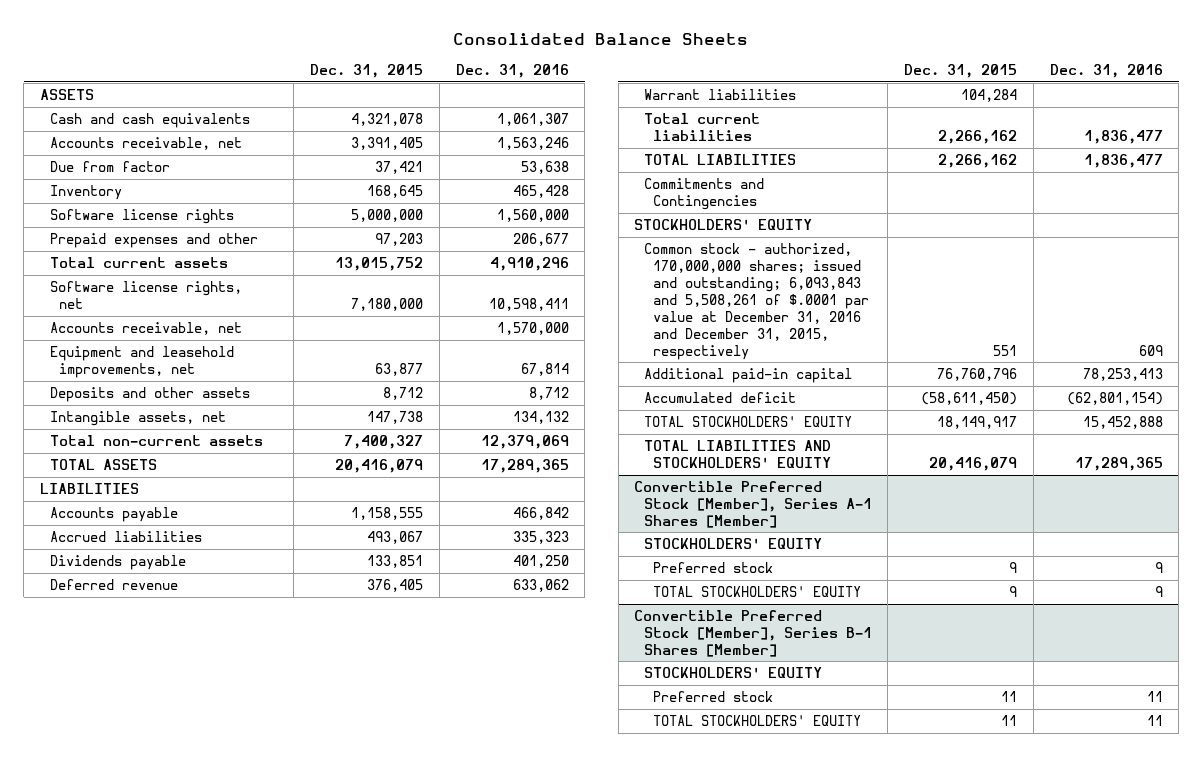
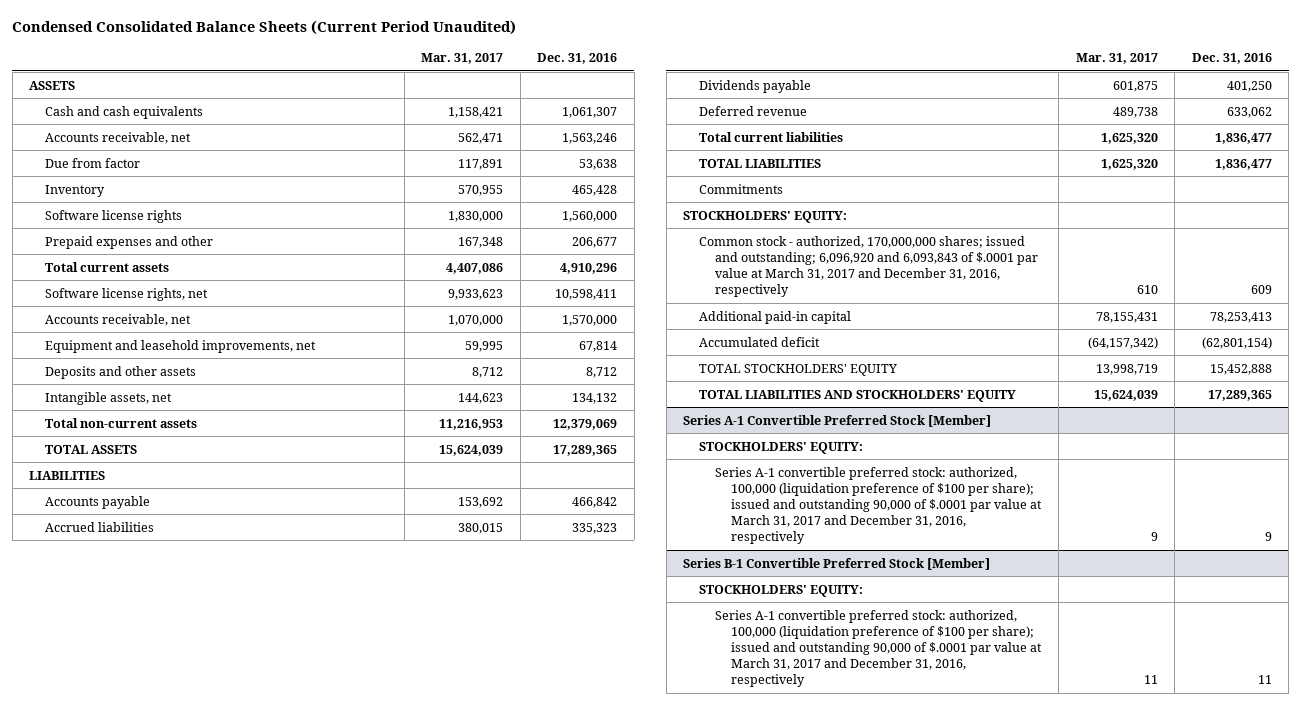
- Consolidated Balance Sheets
+ Condensed Consolidated Balance Sheets (Current Period Unaudited)
- | Dec. 31, 2015 | Dec. 31, 2016
+ | Mar. 31, 2017 | Dec. 31, 2016
- Warrant liabilities | 104,284 |
- Commitments and Contingencies
- STOCKHOLDERS' EQUITY
- Common stock - authorized, 170,000,000 shares; issued and outstanding; 6,093,843 and 5,508,261 of $.0001 par value at December 31, 2016 and December 31, 2015, respectively | 551 | 609
+ Commitments
+ STOCKHOLDERS' EQUITY:
+ Common stock - authorized, 170,000,000 shares; issued and outstanding; 6,096,920 and 6,093,843 of $.0001 par value at March 31, 2017 and December 31, 2016, respectively | 610 | 609
- Convertible Preferred Stock [Member], Series A-1 Shares [Member]
- STOCKHOLDERS' EQUITY
- Preferred stock | 9 | 9
- TOTAL STOCKHOLDERS' EQUITY | 9 | 9
- Convertible Preferred Stock [Member], Series B-1 Shares [Member]
- STOCKHOLDERS' EQUITY
- Preferred stock | 11 | 11
- TOTAL STOCKHOLDERS' EQUITY | 11 | 11
+ Series A-1 Convertible Preferred Stock [Member]
+ STOCKHOLDERS' EQUITY:
+ Series A-1 convertible preferred stock: authorized, 100,000 (liquidation preference of $100 per share); issued and outstanding 90,000 of $.0001 par value at March 31, 2017 and December 31, 2016, respectively | 9 | 9
+ Series B-1 Convertible Preferred Stock [Member]
+ STOCKHOLDERS' EQUITY:
+ Series A-1 convertible preferred stock: authorized, 100,000 (liquidation preference of $100 per share); issued and outstanding 90,000 of $.0001 par value at March 31, 2017 and December 31, 2016, respectively | 11 | 11

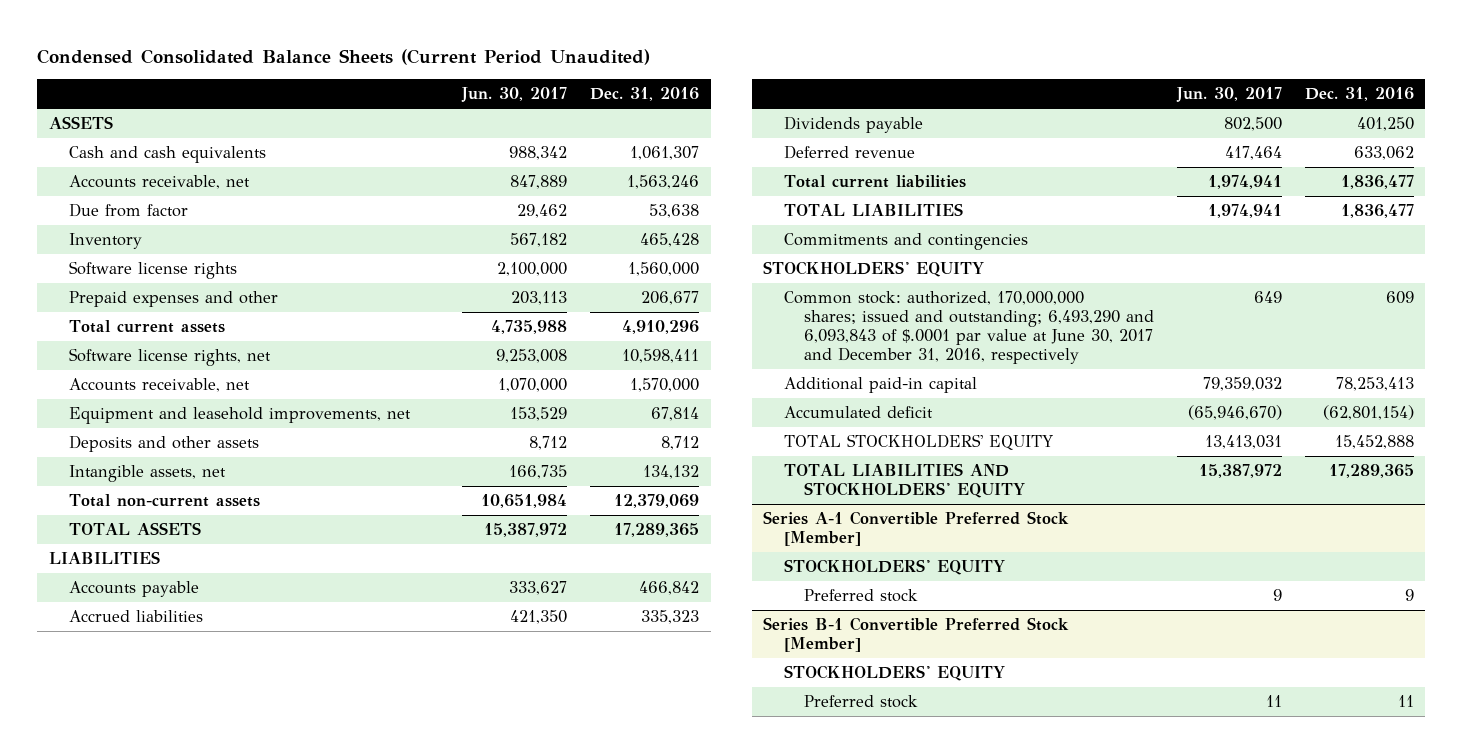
- | Mar. 31, 2017 | Dec. 31, 2016
+ | Jun. 30, 2017 | Dec. 31, 2016
- Commitments
- STOCKHOLDERS' EQUITY:
- Common stock - authorized, 170,000,000 shares; issued and outstanding; 6,096,920 and 6,093,843 of $.0001 par value at March 31, 2017 and December 31, 2016, respectively | 610 | 609
+ Commitments and contingencies
+ STOCKHOLDERS' EQUITY
+ Common stock: authorized, 170,000,000 shares; issued and outstanding; 6,493,290 and 6,093,843 of $.0001 par value at June 30, 2017 and December 31, 2016, respectively | 649 | 609
@ Series A-1 Convertible Preferred Stock [Member]
- STOCKHOLDERS' EQUITY:
- Series A-1 convertible preferred stock: authorized, 100,000 (liquidation preference of $100 per share); issued and outstanding 90,000 of $.0001 par value at March 31, 2017 and December 31, 2016, respectively | 9 | 9
+ STOCKHOLDERS' EQUITY
+ Preferred stock | 9 | 9
@ Series B-1 Convertible Preferred Stock [Member]
- STOCKHOLDERS' EQUITY:
- Series A-1 convertible preferred stock: authorized, 100,000 (liquidation preference of $100 per share); issued and outstanding 90,000 of $.0001 par value at March 31, 2017 and December 31, 2016, respectively | 11 | 11
+ STOCKHOLDERS' EQUITY
+ Preferred stock | 11 | 11

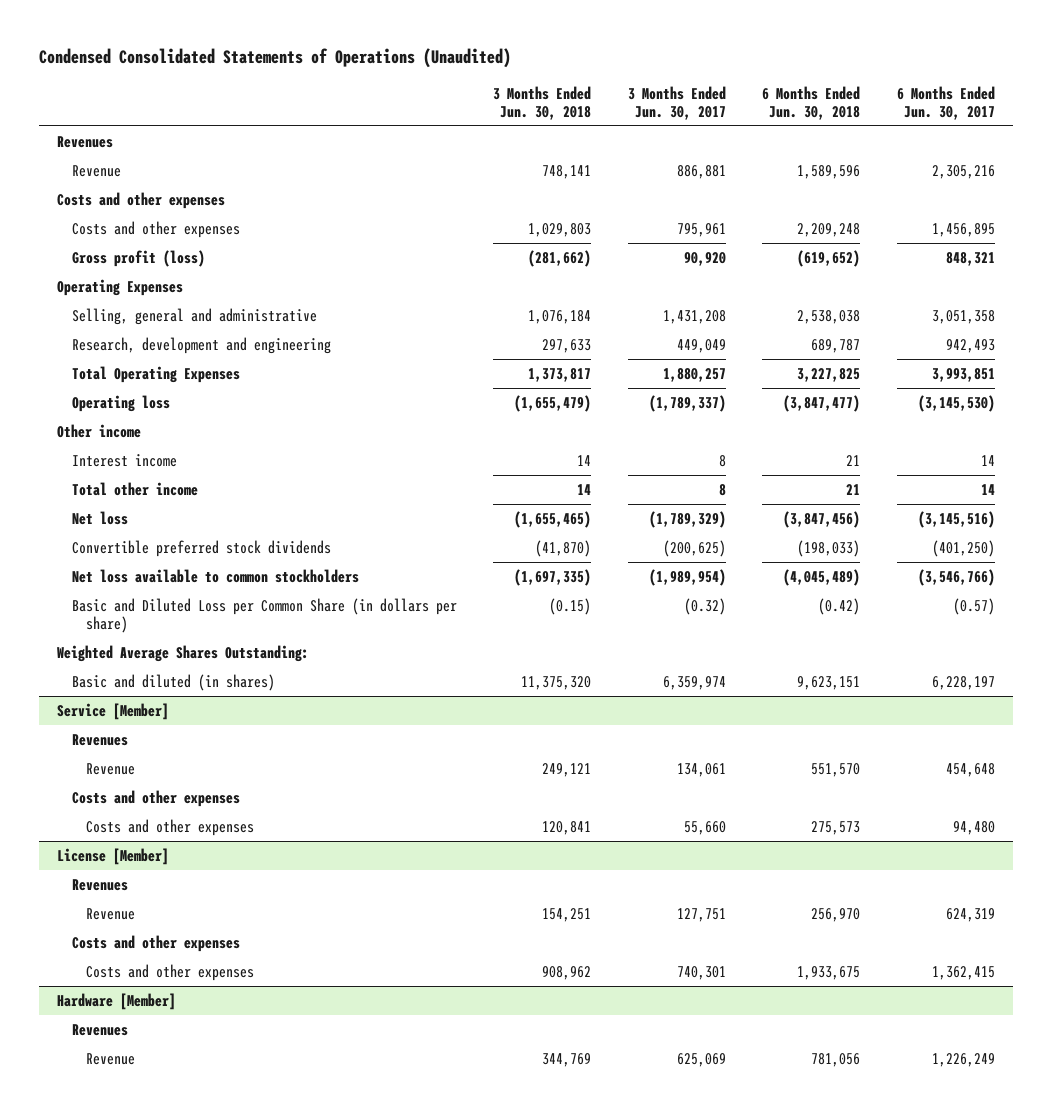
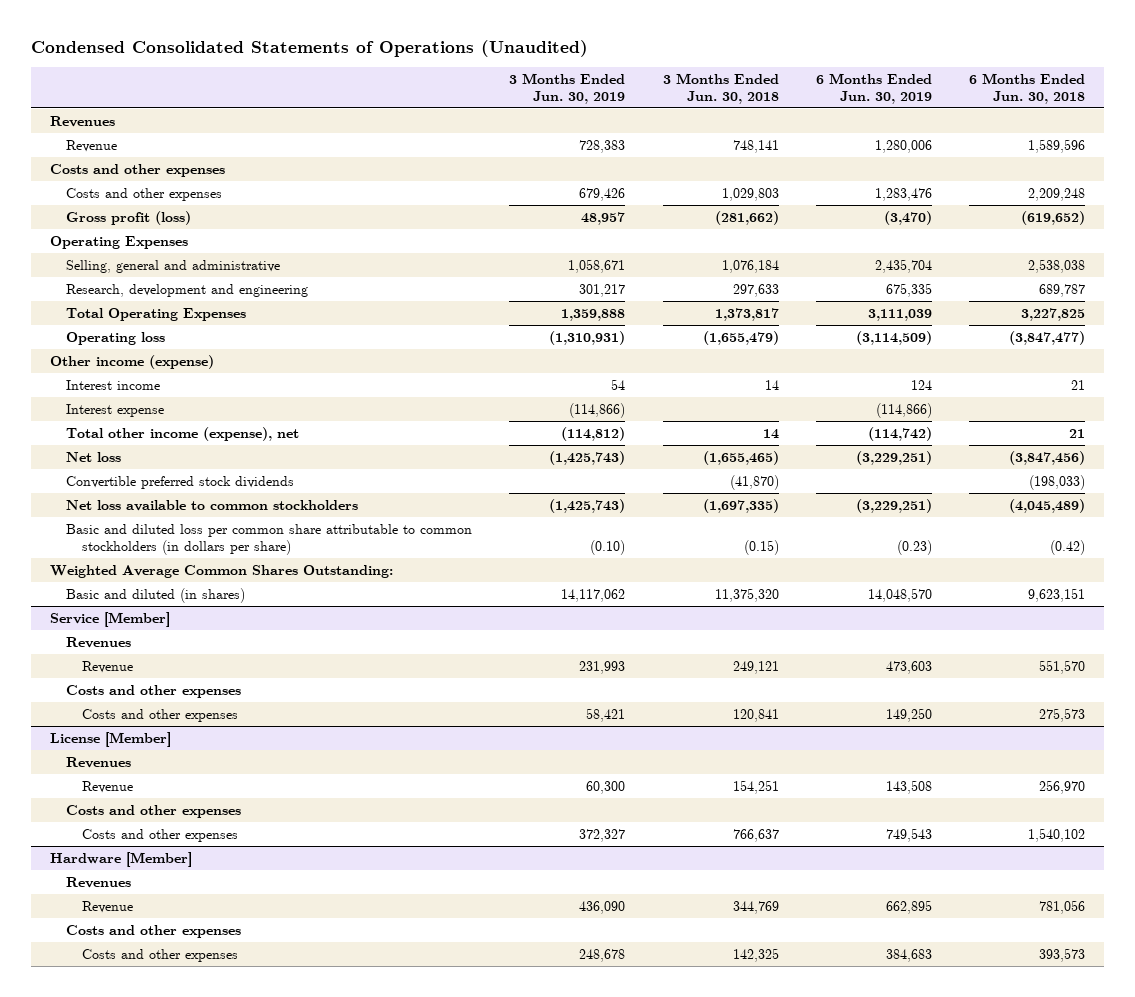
- | 3 Months Ended Jun. 30, 2018 | 3 Months Ended Jun. 30, 2017 | 6 Months Ended Jun. 30, 2018 | 6 Months Ended Jun. 30, 2017
+ | 3 Months Ended Jun. 30, 2019 | 3 Months Ended Jun. 30, 2018 | 6 Months Ended Jun. 30, 2019 | 6 Months Ended Jun. 30, 2018
- Other income
+ Other income (expense)
- Total other income | 14 | 8 | 21 | 14
+ Interest expense | (114,866) | | (114,866) |
+ Total other income (expense), net | (114,812) | 14 | (114,742) | 21
- Basic and Diluted Loss per Common Share (in dollars per share) | (0.15) | (0.32) | (0.42) | (0.57)
- Weighted Average Shares Outstanding:
+ Basic and diluted loss per common share attributable to common stockholders (in dollars per share) | (0.10) | (0.15) | (0.23) | (0.42)
+ Weighted Average Common Shares Outstanding:
@ License [Member]
- Costs and other expenses | 908,962 | 740,301 | 1,933,675 | 1,362,415
+ Costs and other expenses | 372,327 | 766,637 | 749,543 | 1,540,102
@ Hardware [Member]
+ Costs and other expenses
+ Costs and other expenses | 248,678 | 142,325 | 384,683 | 393,573

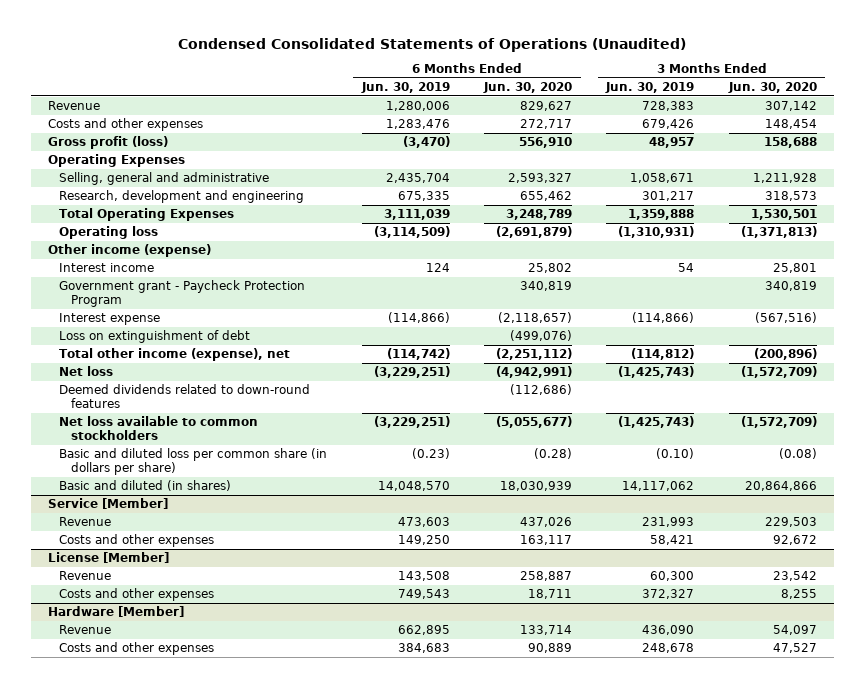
- | 3 Months Ended Jun. 30, 2019 | 3 Months Ended Jun. 30, 2018 | 6 Months Ended Jun. 30, 2019 | 6 Months Ended Jun. 30, 2018
+ | 6 Months Ended Jun. 30, 2019 | 6 Months Ended Jun. 30, 2020 | 3 Months Ended Jun. 30, 2019 | 3 Months Ended Jun. 30, 2020
- Revenues
- Costs and other expenses
+ Government grant - Paycheck Protection Program | | 340,819 | | 340,819
+ Loss on extinguishment of debt | | (499,076) | |
- Convertible preferred stock dividends | | (41,870) | | (198,033)
+ Deemed dividends related to down-round features | | (112,686) | |
- Basic and diluted loss per common share attributable to common stockholders (in dollars per share) | (0.10) | (0.15) | (0.23) | (0.42)
- Weighted Average Common Shares Outstanding:
+ Basic and diluted loss per common share (in dollars per share) | (0.23) | (0.28) | (0.10) | (0.08)
@ Service [Member]
- Revenues
- Costs and other expenses
@ License [Member]
- Revenues
- Costs and other expenses
@ Hardware [Member]
- Revenues
- Costs and other expenses

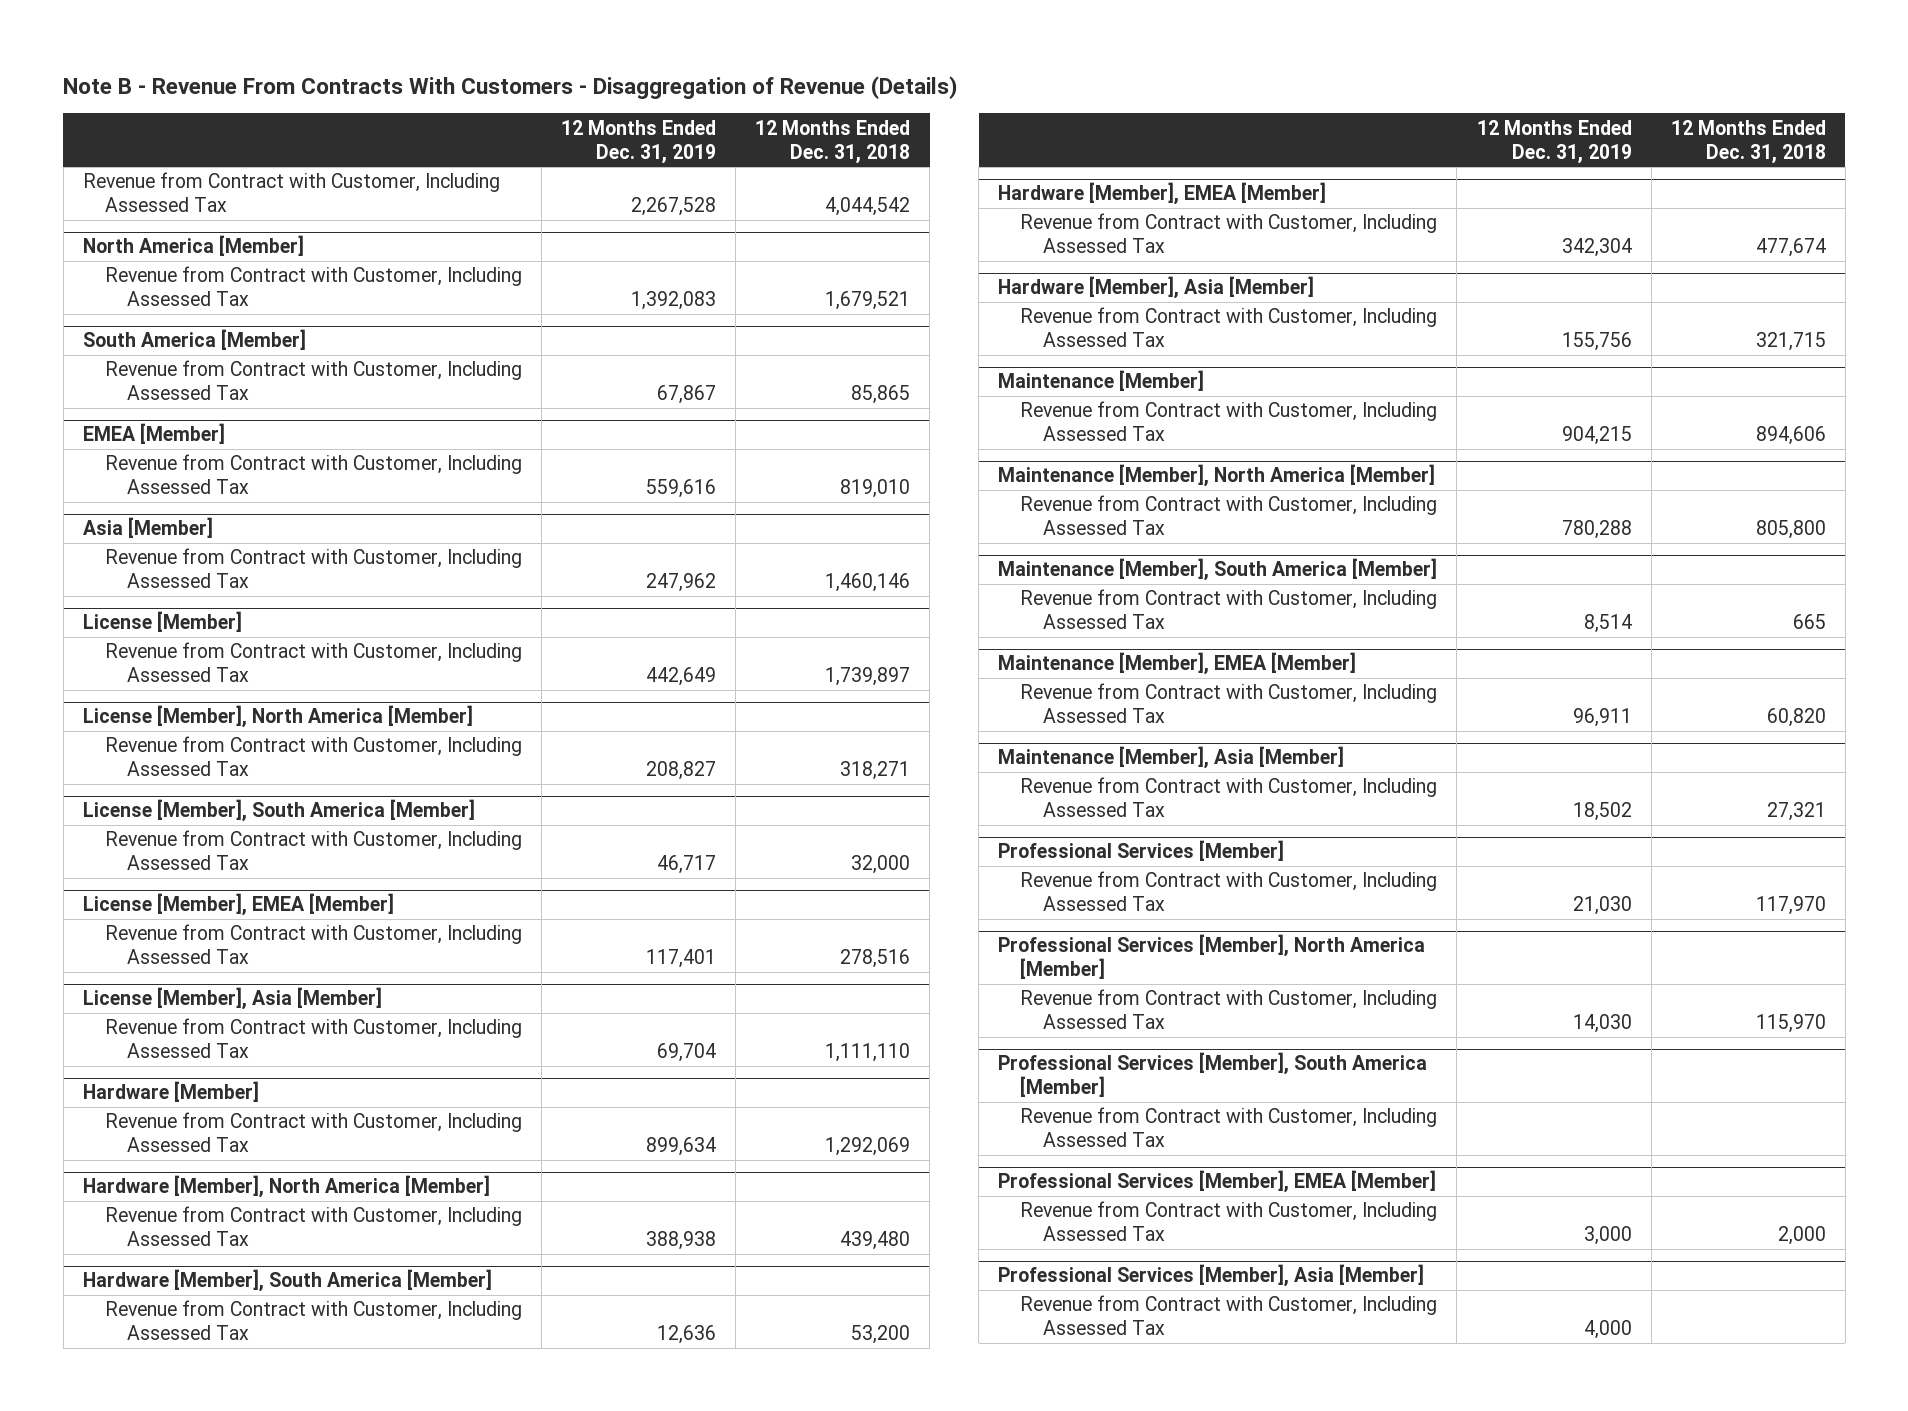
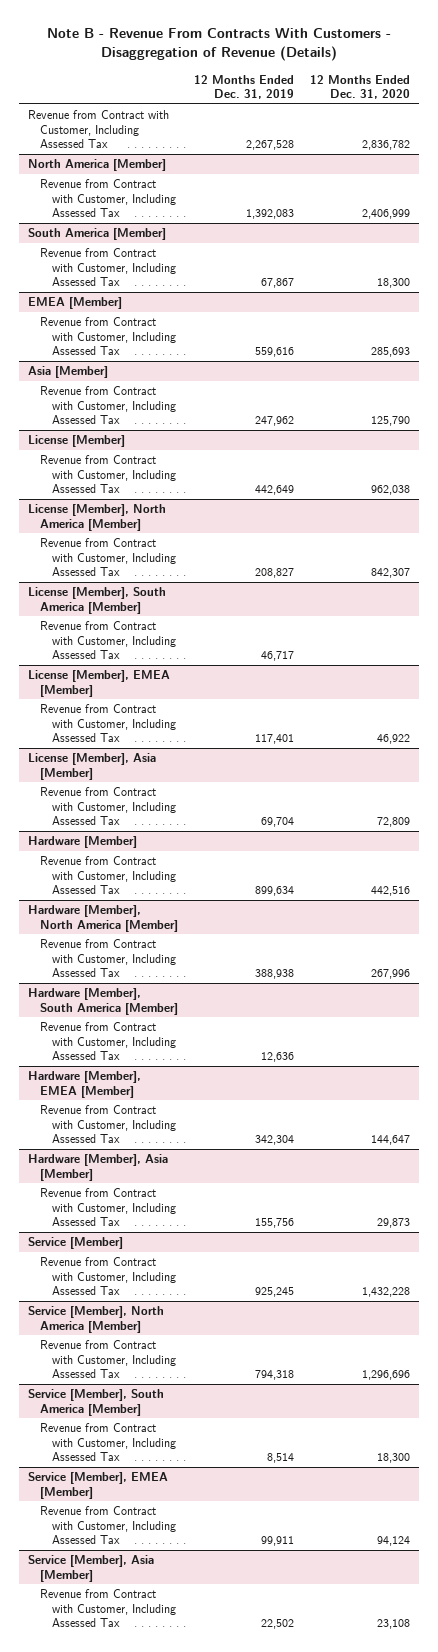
- | 12 Months Ended Dec. 31, 2019 | 12 Months Ended Dec. 31, 2018
+ | 12 Months Ended Dec. 31, 2019 | 12 Months Ended Dec. 31, 2020
- Maintenance [Member]
- Revenue from Contract with Customer, Including Assessed Tax | 904,215 | 894,606
- Maintenance [Member], North America [Member]
- Revenue from Contract with Customer, Including Assessed Tax | 780,288 | 805,800
- Maintenance [Member], South America [Member]
+ Service [Member]
+ Revenue from Contract with Customer, Including Assessed Tax | 925,245 | 1,432,228
+ Service [Member], North America [Member]
+ Revenue from Contract with Customer, Including Assessed Tax | 794,318 | 1,296,696
+ Service [Member], South America [Member]
- Maintenance [Member], EMEA [Member]
- Revenue from Contract with Customer, Including Assessed Tax | 96,911 | 60,820
- Maintenance [Member], Asia [Member]
- Revenue from Contract with Customer, Including Assessed Tax | 18,502 | 27,321
- Professional Services [Member]
- Revenue from Contract with Customer, Including Assessed Tax | 21,030 | 117,970
- Professional Services [Member], North America [Member]
- Revenue from Contract with Customer, Including Assessed Tax | 14,030 | 115,970
- Professional Services [Member], South America [Member]
- Revenue from Contract with Customer, Including Assessed Tax
- Professional Services [Member], EMEA [Member]
- Revenue from Contract with Customer, Including Assessed Tax | 3,000 | 2,000
- Professional Services [Member], Asia [Member]
- Revenue from Contract with Customer, Including Assessed Tax | 4,000 |
+ Service [Member], EMEA [Member]
+ Revenue from Contract with Customer, Including Assessed Tax | 99,911 | 94,124
+ Service [Member], Asia [Member]
+ Revenue from Contract with Customer, Including Assessed Tax | 22,502 | 23,108

